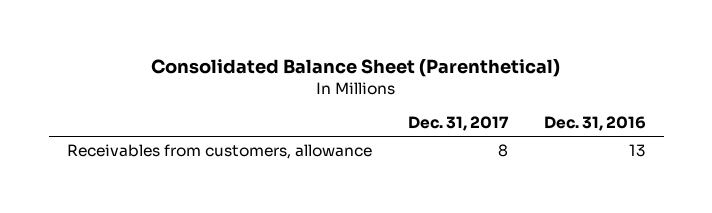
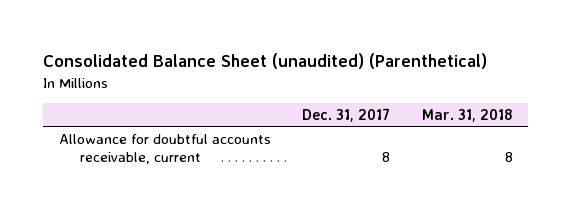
- Consolidated Balance Sheet (Parenthetical)
+ Consolidated Balance Sheet (unaudited) (Parenthetical)
- | Dec. 31, 2017 | Dec. 31, 2016
+ | Dec. 31, 2017 | Mar. 31, 2018
- Receivables from customers, allowance | 8 | 13
+ Allowance for doubtful accounts receivable, current | 8 | 8

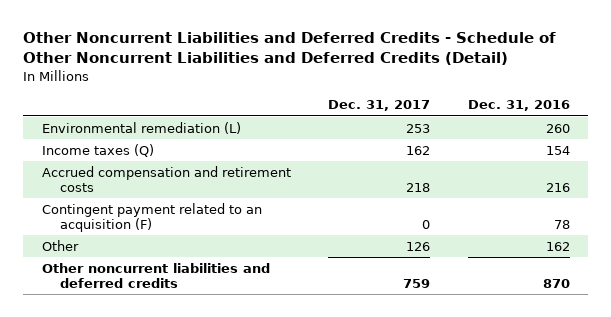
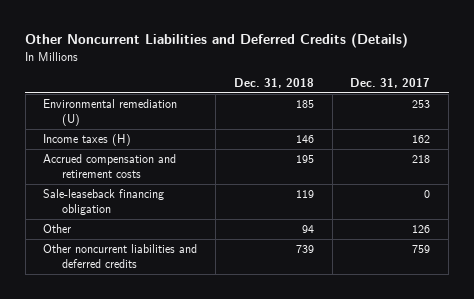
- Other Noncurrent Liabilities and Deferred Credits - Schedule of Other Noncurrent Liabilities and Deferred Credits (Detail)
+ Other Noncurrent Liabilities and Deferred Credits (Details)
- | Dec. 31, 2017 | Dec. 31, 2016
+ | Dec. 31, 2018 | Dec. 31, 2017
- Environmental remediation (L) | 253 | 260
- Income taxes (Q) | 162 | 154
+ Environmental remediation (U) | 185 | 253
+ Income taxes (H) | 146 | 162
- Contingent payment related to an acquisition (F) | 0 | 78
+ Sale-leaseback financing obligation | 119 | 0

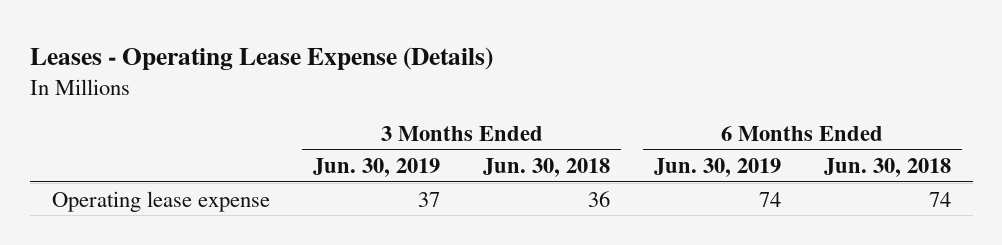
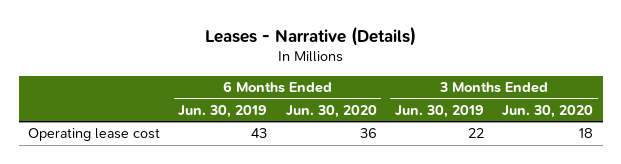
- Leases - Operating Lease Expense (Details)
+ Leases - Narrative (Details)
- | 3 Months Ended Jun. 30, 2019 | 3 Months Ended Jun. 30, 2018 | 6 Months Ended Jun. 30, 2019 | 6 Months Ended Jun. 30, 2018
+ | 6 Months Ended Jun. 30, 2019 | 6 Months Ended Jun. 30, 2020 | 3 Months Ended Jun. 30, 2019 | 3 Months Ended Jun. 30, 2020
- Operating lease expense | 37 | 36 | 74 | 74
+ Operating lease cost | 43 | 36 | 22 | 18

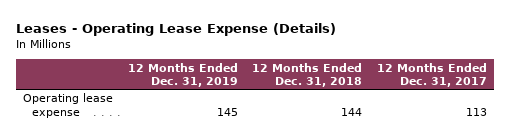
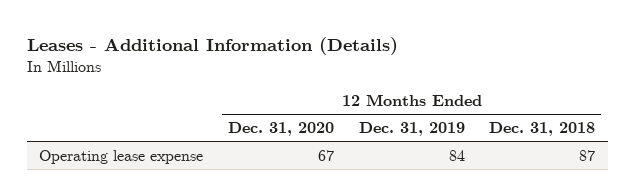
- Leases - Operating Lease Expense (Details)
+ Leases - Additional Information (Details)
- | 12 Months Ended Dec. 31, 2019 | 12 Months Ended Dec. 31, 2018 | 12 Months Ended Dec. 31, 2017
+ | 12 Months Ended Dec. 31, 2020 | 12 Months Ended Dec. 31, 2019 | 12 Months Ended Dec. 31, 2018
- Operating lease expense | 145 | 144 | 113
+ Operating lease expense | 67 | 84 | 87

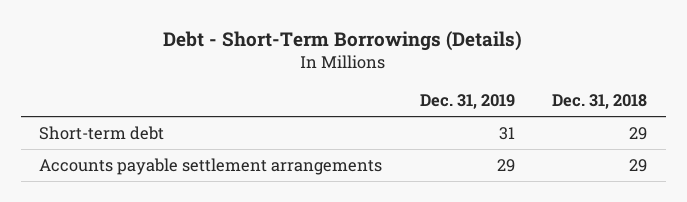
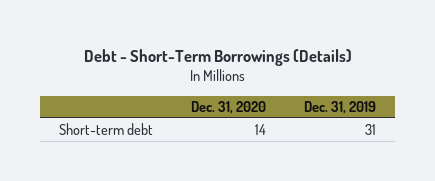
- | Dec. 31, 2019 | Dec. 31, 2018
+ | Dec. 31, 2020 | Dec. 31, 2019
- Accounts payable settlement arrangements | 29 | 29

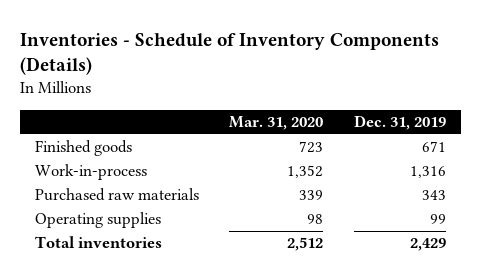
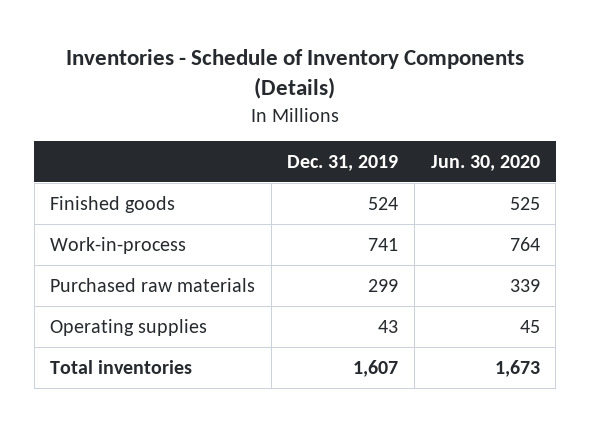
- | Mar. 31, 2020 | Dec. 31, 2019
+ | Dec. 31, 2019 | Jun. 30, 2020
- Finished goods | 723 | 671
- Work-in-process | 1,352 | 1,316
- Purchased raw materials | 339 | 343
- Operating supplies | 98 | 99
- Total inventories | 2,512 | 2,429
+ Finished goods | 524 | 525
+ Work-in-process | 741 | 764
+ Purchased raw materials | 299 | 339
+ Operating supplies | 43 | 45
+ Total inventories | 1,607 | 1,673

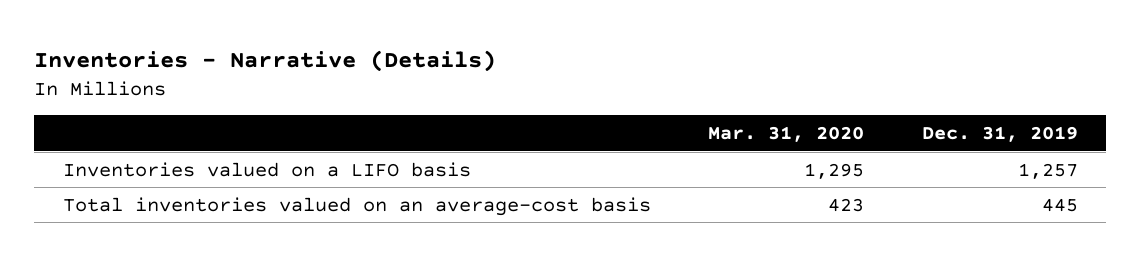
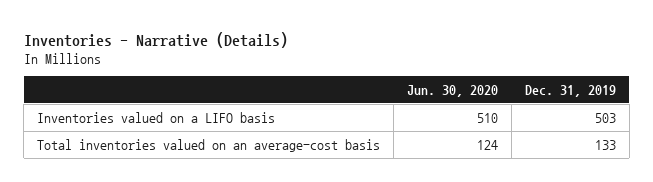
- | Mar. 31, 2020 | Dec. 31, 2019
+ | Jun. 30, 2020 | Dec. 31, 2019
- Inventories valued on a LIFO basis | 1,295 | 1,257
- Total inventories valued on an average-cost basis | 423 | 445
+ Inventories valued on a LIFO basis | 510 | 503
+ Total inventories valued on an average-cost basis | 124 | 133

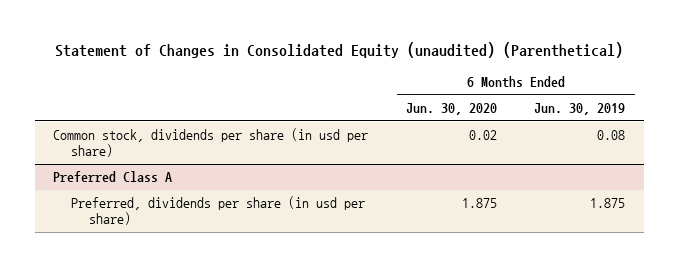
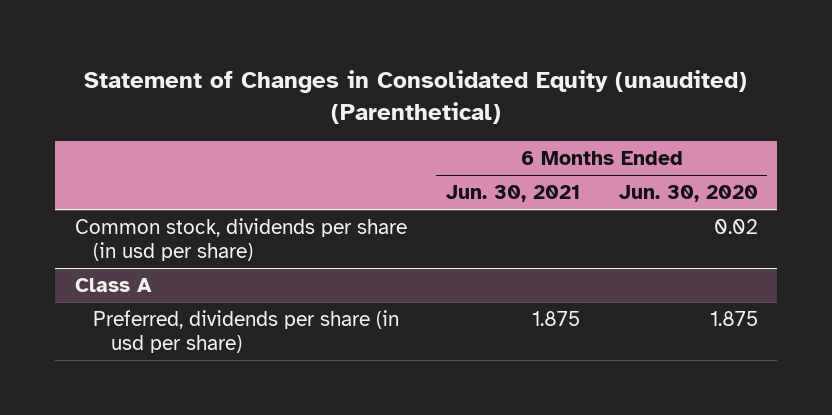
- | 6 Months Ended Jun. 30, 2020 | 6 Months Ended Jun. 30, 2019
+ | 6 Months Ended Jun. 30, 2021 | 6 Months Ended Jun. 30, 2020
- Preferred Class A
+ Class A

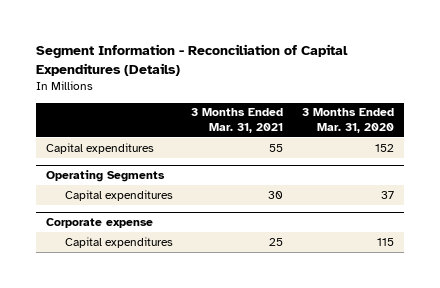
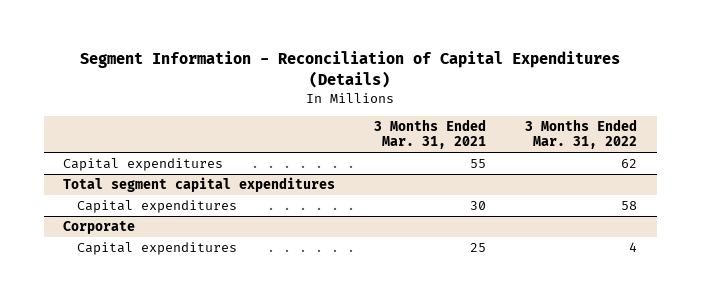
- | 3 Months Ended Mar. 31, 2021 | 3 Months Ended Mar. 31, 2020
+ | 3 Months Ended Mar. 31, 2021 | 3 Months Ended Mar. 31, 2022
- Operating Segments
+ Total segment capital expenditures
- Corporate expense
+ Corporate

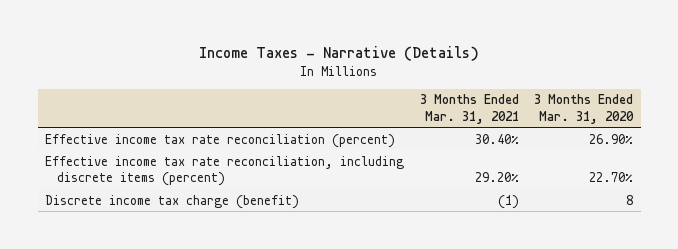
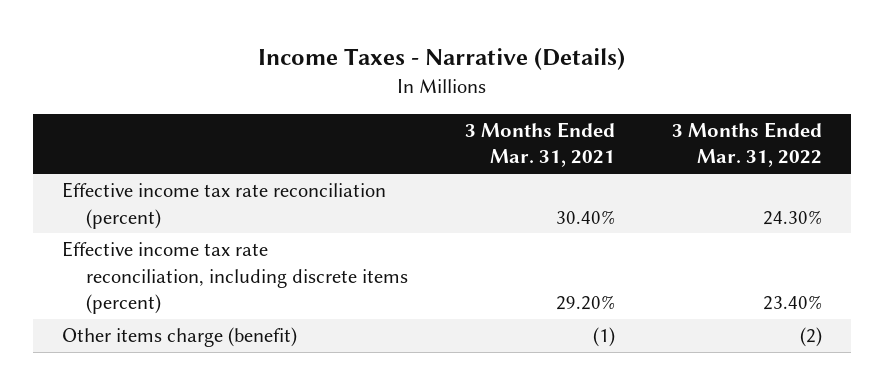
- | 3 Months Ended Mar. 31, 2021 | 3 Months Ended Mar. 31, 2020
+ | 3 Months Ended Mar. 31, 2021 | 3 Months Ended Mar. 31, 2022
- Discrete income tax charge (benefit) | (1) | 8
+ Other items charge (benefit) | (1) | (2)

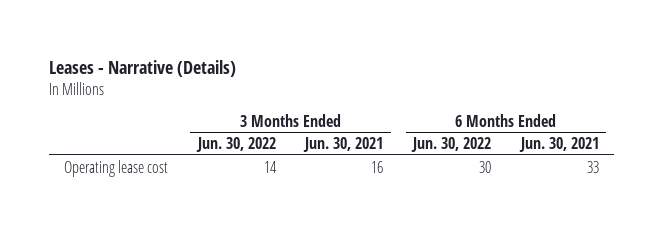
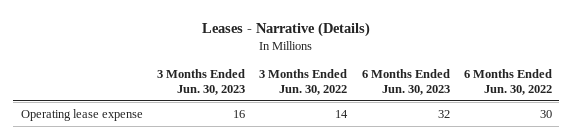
- | 3 Months Ended Jun. 30, 2022 | 3 Months Ended Jun. 30, 2021 | 6 Months Ended Jun. 30, 2022 | 6 Months Ended Jun. 30, 2021
+ | 3 Months Ended Jun. 30, 2023 | 3 Months Ended Jun. 30, 2022 | 6 Months Ended Jun. 30, 2023 | 6 Months Ended Jun. 30, 2022
- Operating lease cost | 14 | 16 | 30 | 33
+ Operating lease expense | 16 | 14 | 32 | 30

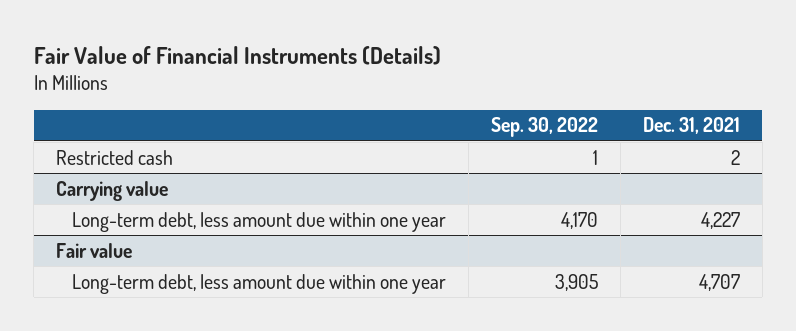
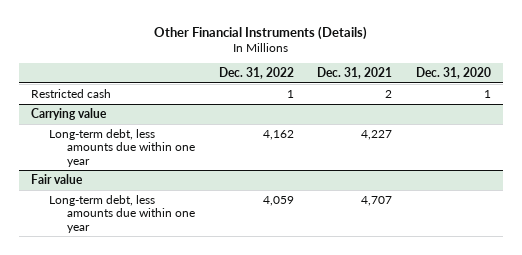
- Fair Value of Financial Instruments (Details)
+ Other Financial Instruments (Details)
- | Sep. 30, 2022 | Dec. 31, 2021
+ | Dec. 31, 2022 | Dec. 31, 2021 | Dec. 31, 2020
@ Carrying value
- Long-term debt, less amount due within one year | 4,170 | 4,227
+ Long-term debt, less amounts due within one year | 4,162 | 4,227 |
@ Fair value
- Long-term debt, less amount due within one year | 3,905 | 4,707
+ Long-term debt, less amounts due within one year | 4,059 | 4,707 |

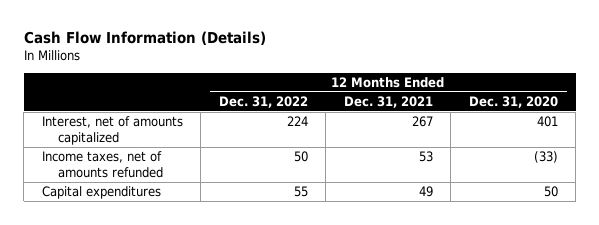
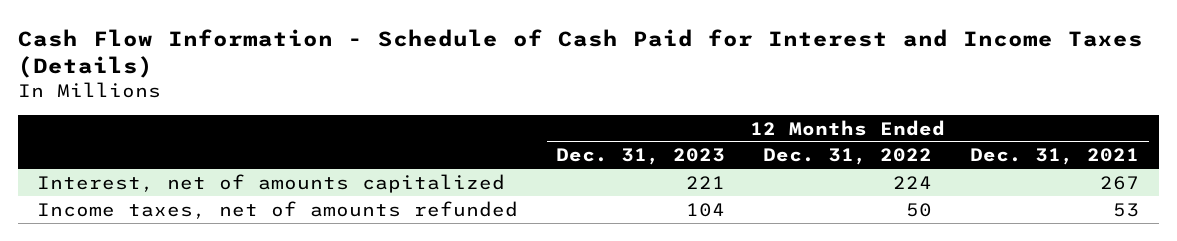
- Cash Flow Information (Details)
+ Cash Flow Information - Schedule of Cash Paid for Interest and Income Taxes (Details)
- | 12 Months Ended Dec. 31, 2022 | 12 Months Ended Dec. 31, 2021 | 12 Months Ended Dec. 31, 2020
+ | 12 Months Ended Dec. 31, 2023 | 12 Months Ended Dec. 31, 2022 | 12 Months Ended Dec. 31, 2021
- Capital expenditures | 55 | 49 | 50

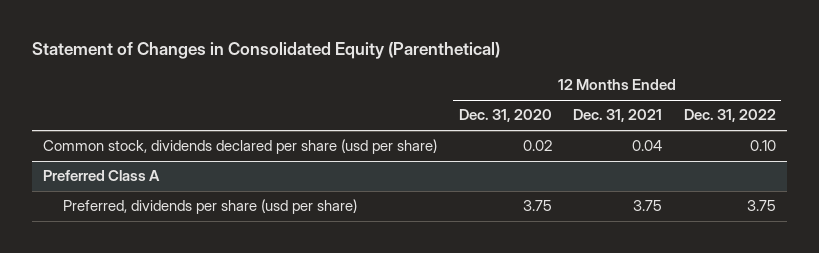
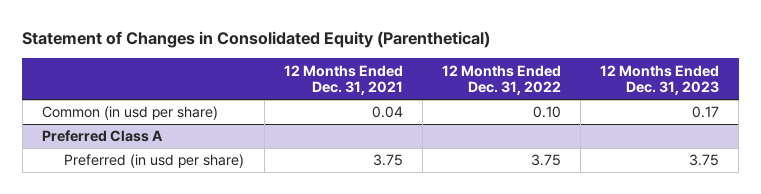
- | 12 Months Ended Dec. 31, 2020 | 12 Months Ended Dec. 31, 2021 | 12 Months Ended Dec. 31, 2022
+ | 12 Months Ended Dec. 31, 2021 | 12 Months Ended Dec. 31, 2022 | 12 Months Ended Dec. 31, 2023
- Common stock, dividends declared per share (usd per share) | 0.02 | 0.04 | 0.10
+ Common (in usd per share) | 0.04 | 0.10 | 0.17
@ Preferred Class A
- Preferred, dividends per share (usd per share) | 3.75 | 3.75 | 3.75
+ Preferred (in usd per share) | 3.75 | 3.75 | 3.75

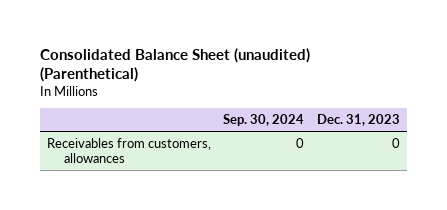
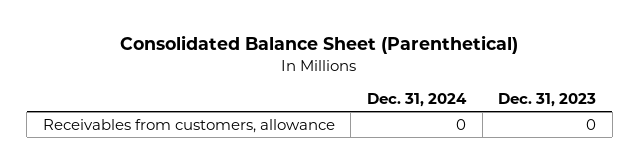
- Consolidated Balance Sheet (unaudited) (Parenthetical)
+ Consolidated Balance Sheet (Parenthetical)
- | Sep. 30, 2024 | Dec. 31, 2023
+ | Dec. 31, 2024 | Dec. 31, 2023
- Receivables from customers, allowances | 0 | 0
+ Receivables from customers, allowance | 0 | 0

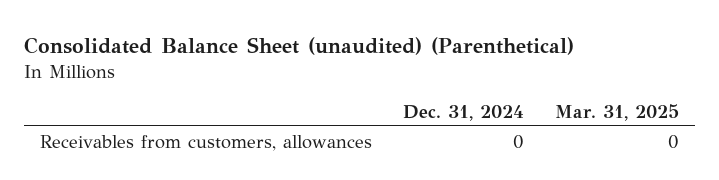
- Consolidated Balance Sheet (Parenthetical)
+ Consolidated Balance Sheet (unaudited) (Parenthetical)
- | Dec. 31, 2024 | Dec. 31, 2023
+ | Dec. 31, 2024 | Mar. 31, 2025
- Receivables from customers, allowance | 0 | 0
+ Receivables from customers, allowances | 0 | 0

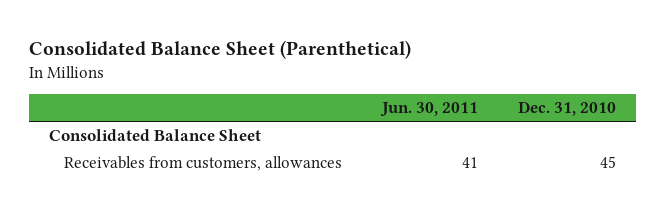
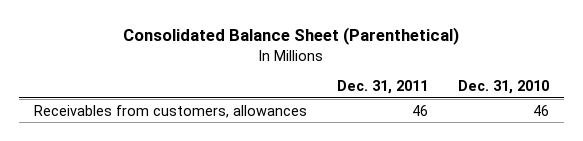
- | Jun. 30, 2011 | Dec. 31, 2010
+ | Dec. 31, 2011 | Dec. 31, 2010
- Consolidated Balance Sheet
- Receivables from customers, allowances | 41 | 45
+ Receivables from customers, allowances | 46 | 46

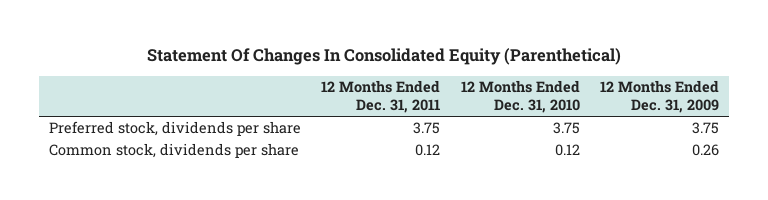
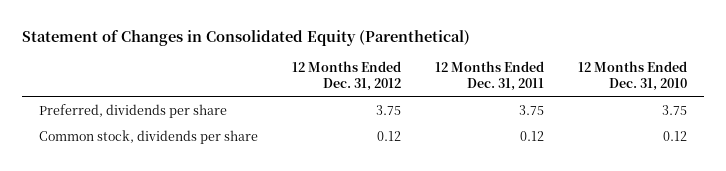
- Statement Of Changes In Consolidated Equity (Parenthetical)
+ Statement of Changes in Consolidated Equity (Parenthetical)
- | 12 Months Ended Dec. 31, 2011 | 12 Months Ended Dec. 31, 2010 | 12 Months Ended Dec. 31, 2009
+ | 12 Months Ended Dec. 31, 2012 | 12 Months Ended Dec. 31, 2011 | 12 Months Ended Dec. 31, 2010
- Preferred stock, dividends per share | 3.75 | 3.75 | 3.75
+ Preferred, dividends per share | 3.75 | 3.75 | 3.75

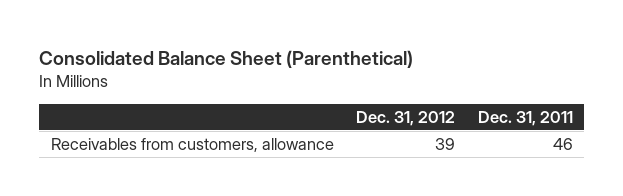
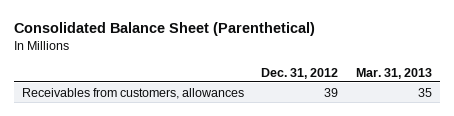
- | Dec. 31, 2012 | Dec. 31, 2011
+ | Dec. 31, 2012 | Mar. 31, 2013
- Receivables from customers, allowance | 39 | 46
+ Receivables from customers, allowances | 39 | 35

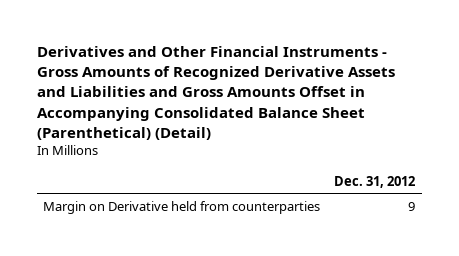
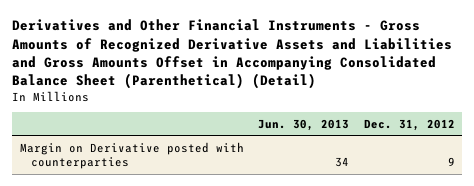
- | Dec. 31, 2012
+ | Jun. 30, 2013 | Dec. 31, 2012
- Margin on Derivative held from counterparties | 9
+ Margin on Derivative posted with counterparties | 34 | 9

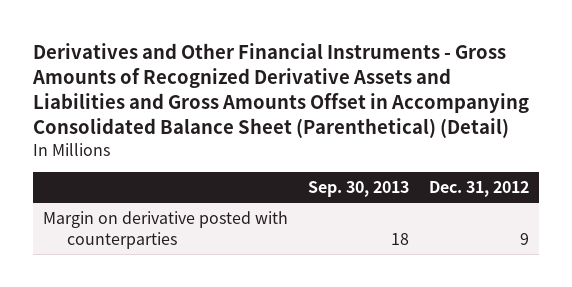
- | Jun. 30, 2013 | Dec. 31, 2012
+ | Sep. 30, 2013 | Dec. 31, 2012
- Margin on Derivative posted with counterparties | 34 | 9
+ Margin on derivative posted with counterparties | 18 | 9

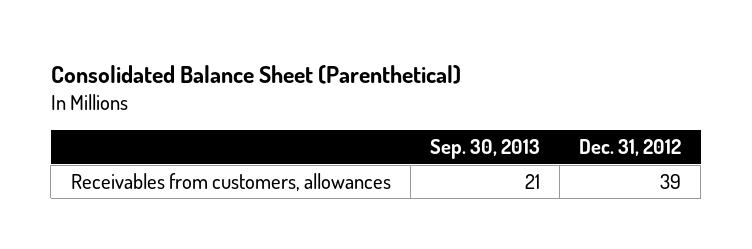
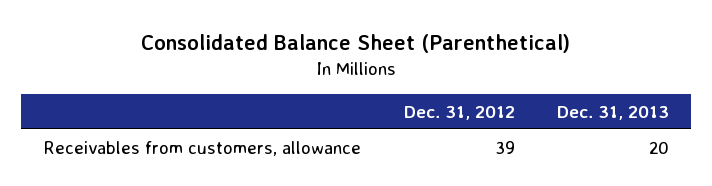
- | Sep. 30, 2013 | Dec. 31, 2012
+ | Dec. 31, 2012 | Dec. 31, 2013
- Receivables from customers, allowances | 21 | 39
+ Receivables from customers, allowance | 39 | 20

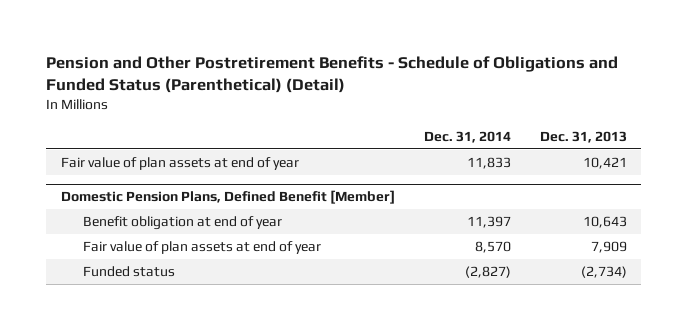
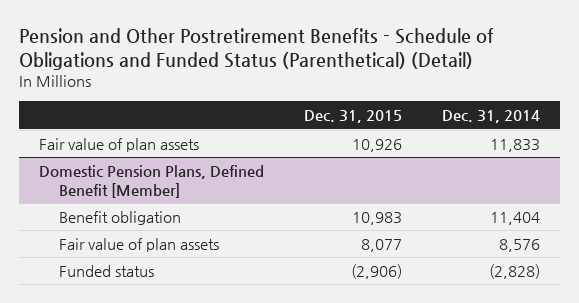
- | Dec. 31, 2014 | Dec. 31, 2013
+ | Dec. 31, 2015 | Dec. 31, 2014
- Fair value of plan assets at end of year | 11,833 | 10,421
+ Fair value of plan assets | 10,926 | 11,833
@ Domestic Pension Plans, Defined Benefit [Member]
- Benefit obligation at end of year | 11,397 | 10,643
- Fair value of plan assets at end of year | 8,570 | 7,909
- Funded status | (2,827) | (2,734)
+ Benefit obligation | 10,983 | 11,404
+ Fair value of plan assets | 8,077 | 8,576
+ Funded status | (2,906) | (2,828)

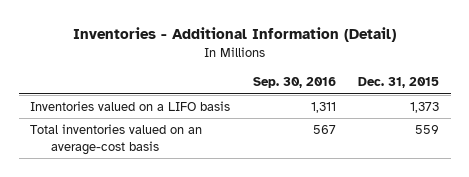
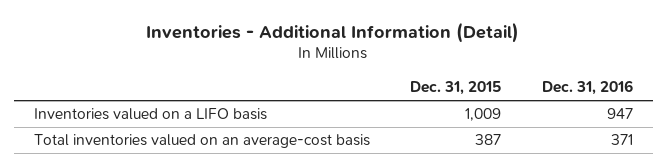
- | Sep. 30, 2016 | Dec. 31, 2015
+ | Dec. 31, 2015 | Dec. 31, 2016
- Inventories valued on a LIFO basis | 1,311 | 1,373
- Total inventories valued on an average-cost basis | 567 | 559
+ Inventories valued on a LIFO basis | 1,009 | 947
+ Total inventories valued on an average-cost basis | 387 | 371

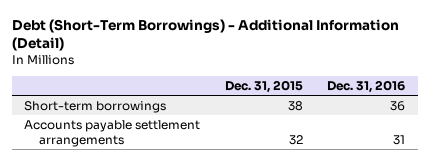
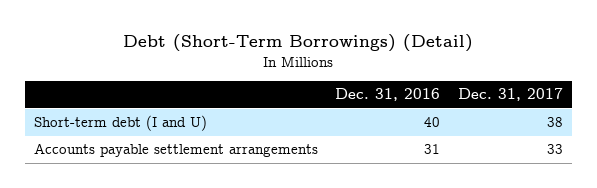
- Debt (Short-Term Borrowings) - Additional Information (Detail)
+ Debt (Short-Term Borrowings) (Detail)
- | Dec. 31, 2015 | Dec. 31, 2016
+ | Dec. 31, 2016 | Dec. 31, 2017
- Short-term borrowings | 38 | 36
+ Short-term debt (I and U) | 40 | 38

